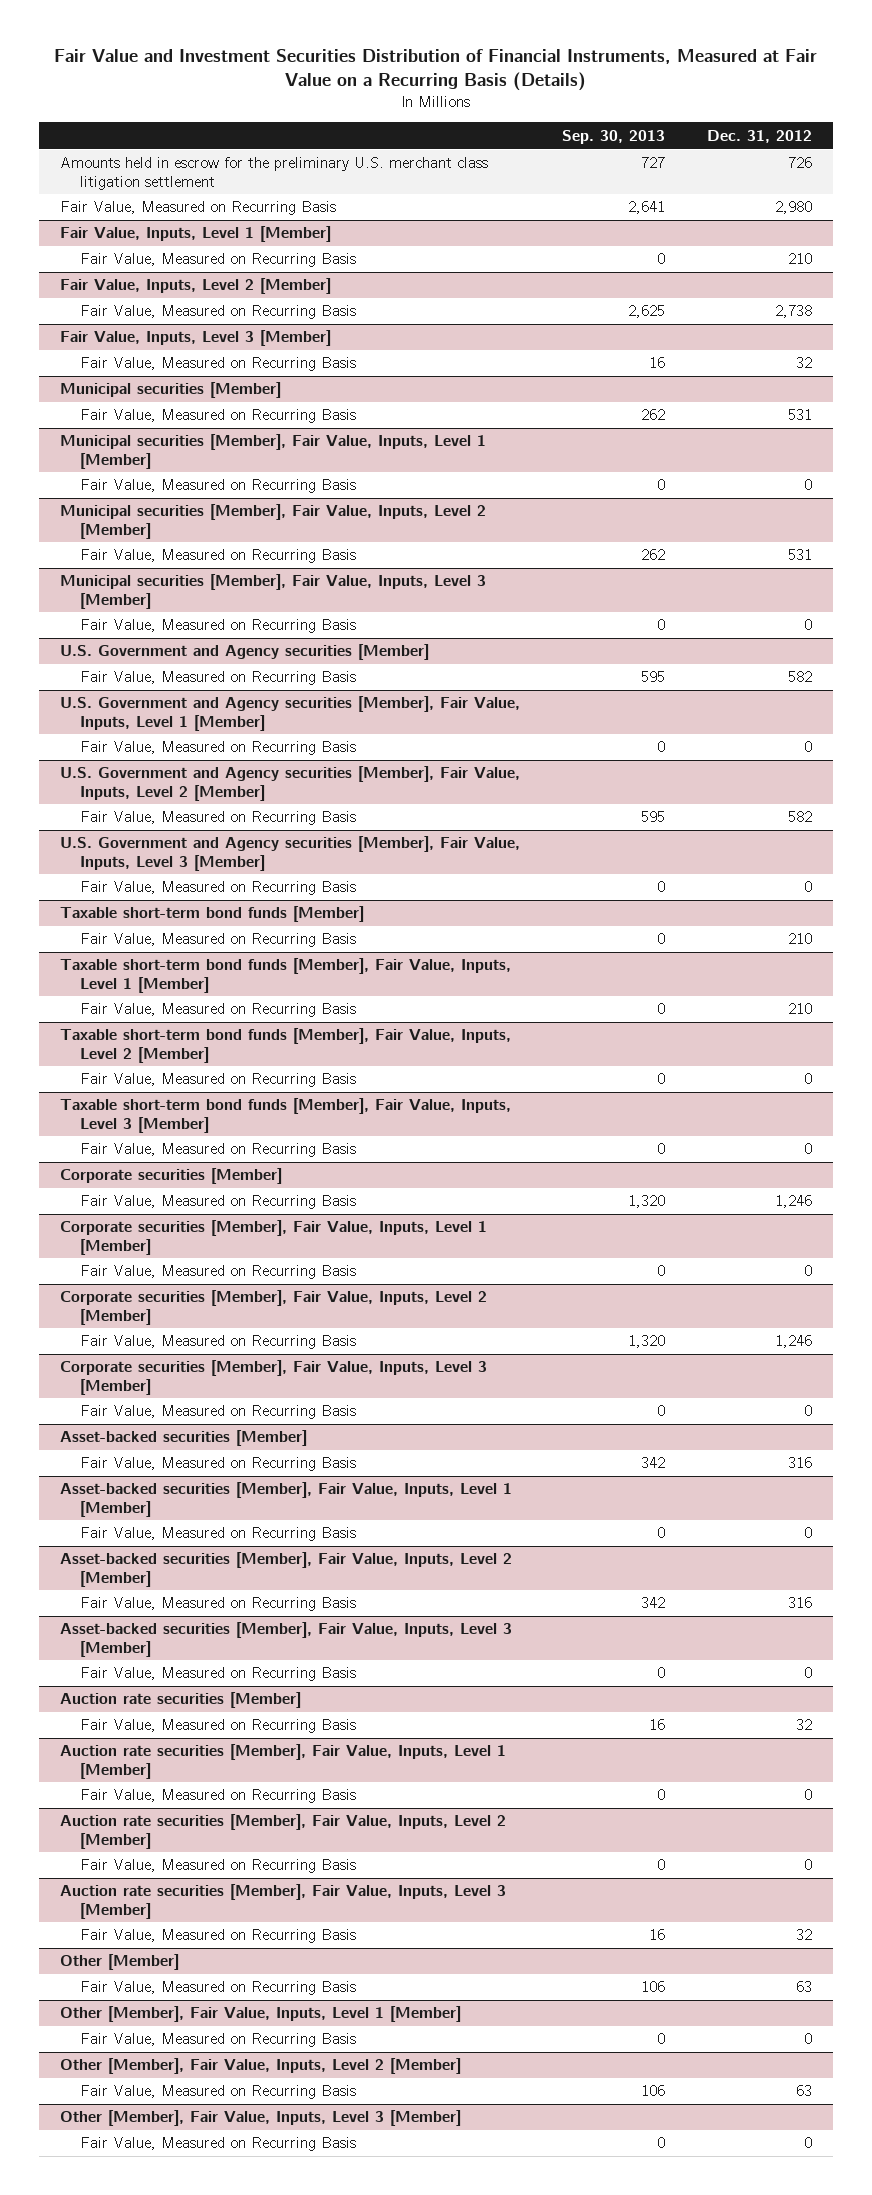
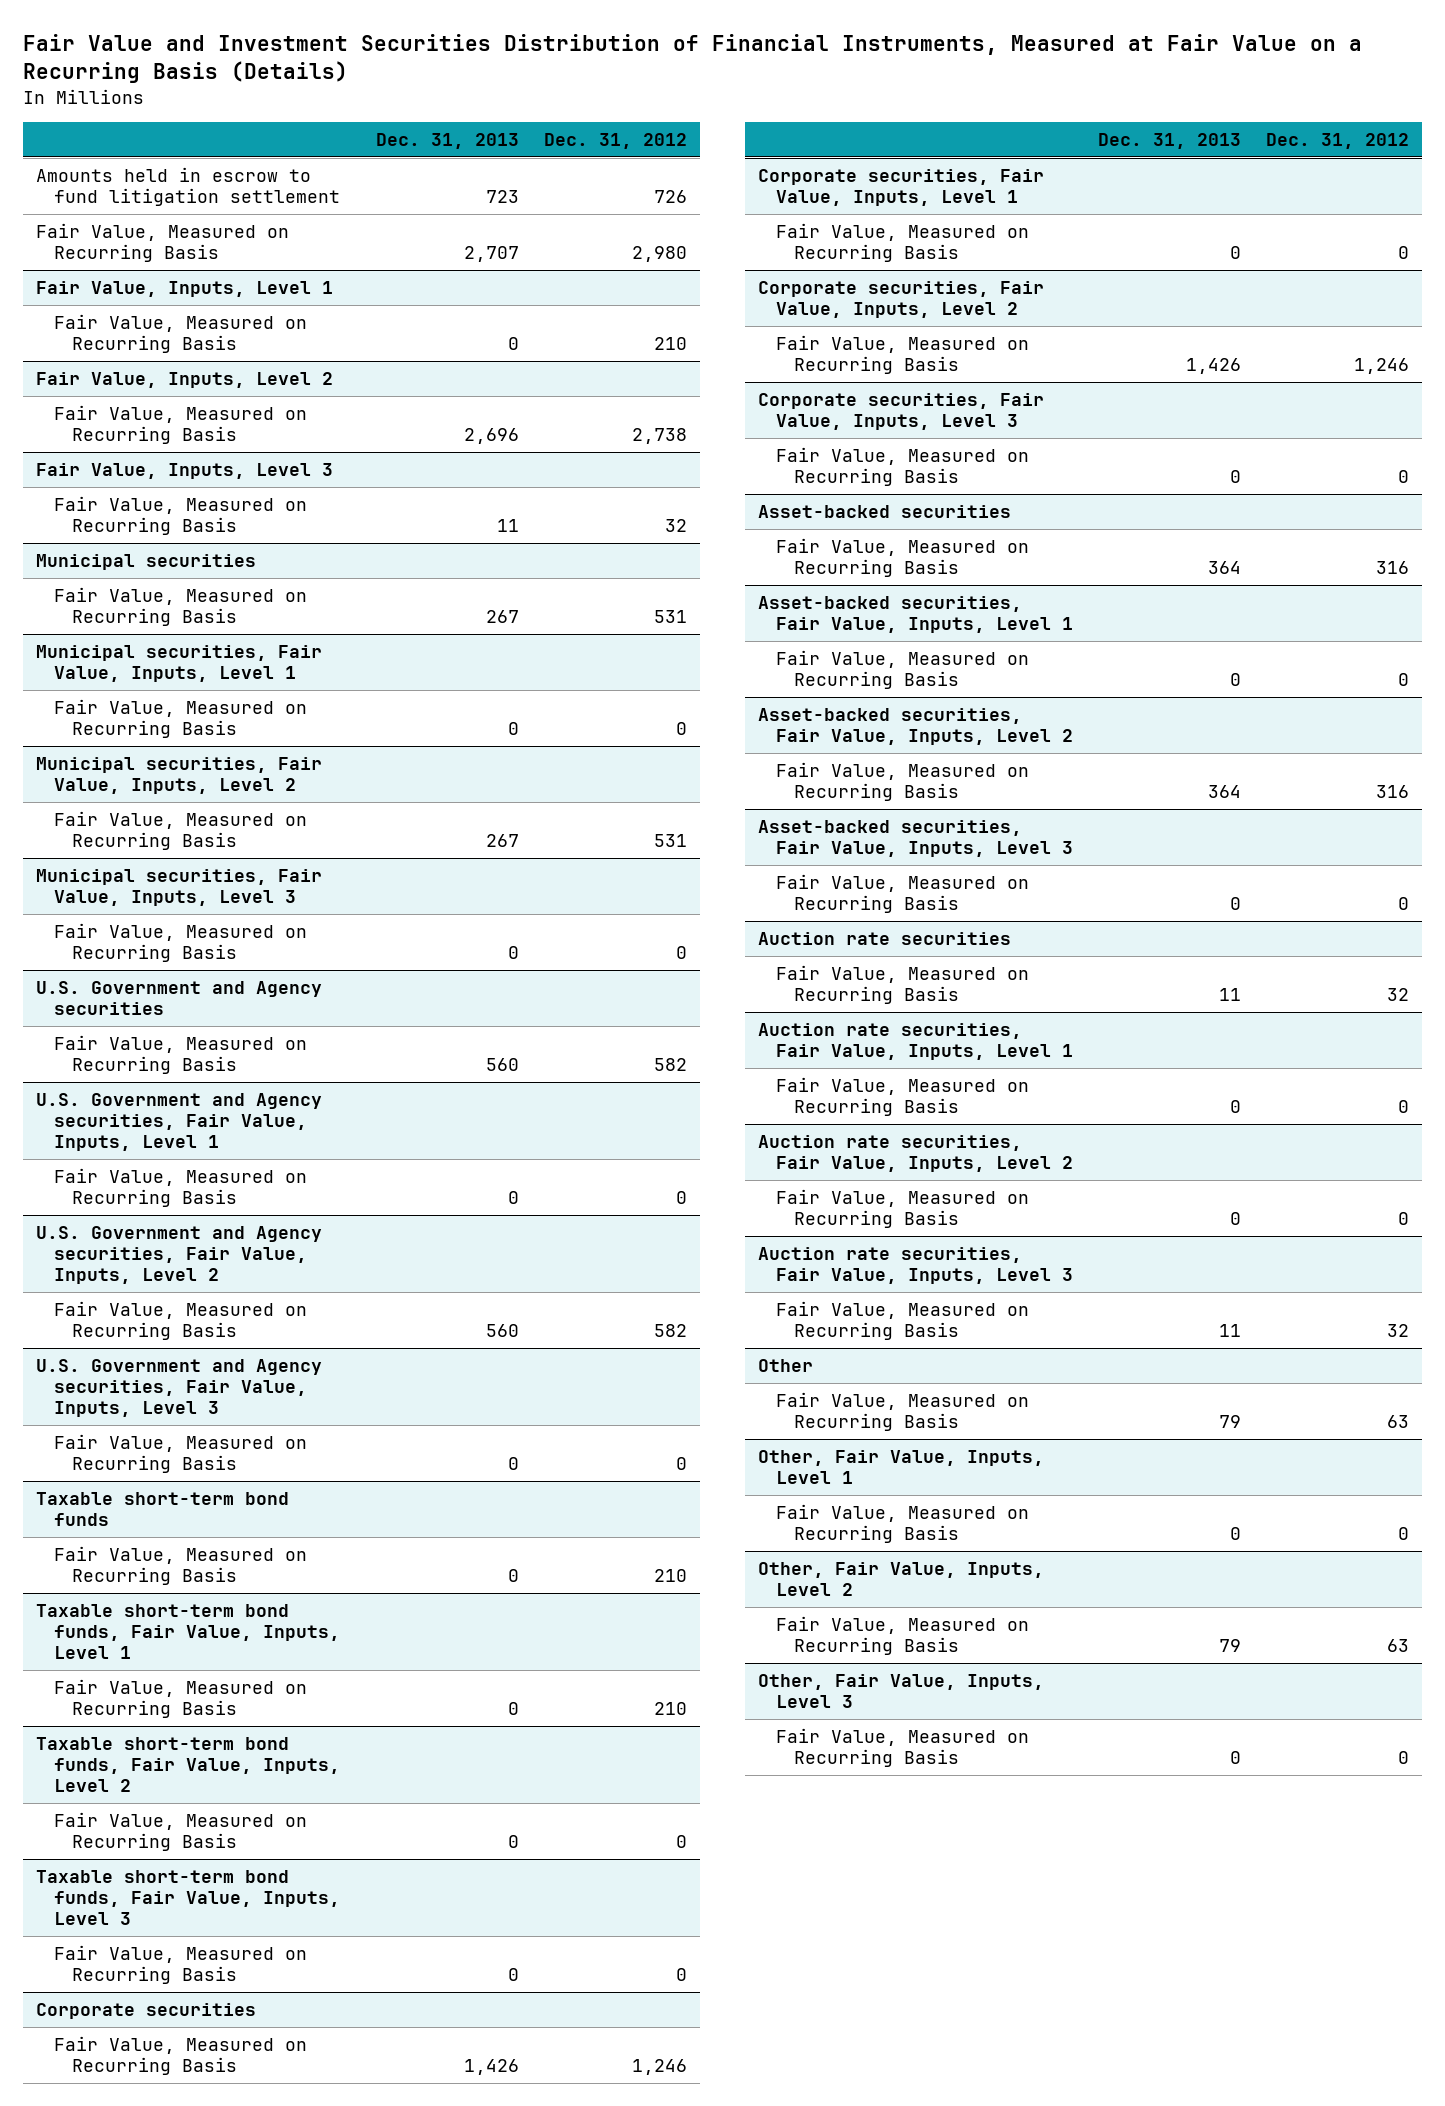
- | Sep. 30, 2013 | Dec. 31, 2012
+ | Dec. 31, 2013 | Dec. 31, 2012
- Amounts held in escrow for the preliminary U.S. merchant class litigation settlement | 727 | 726
+ Amounts held in escrow to fund litigation settlement | 723 | 726
- Fair Value, Inputs, Level 1 [Member]
+ Fair Value, Inputs, Level 1
- Fair Value, Inputs, Level 2 [Member]
+ Fair Value, Inputs, Level 2
- Fair Value, Inputs, Level 3 [Member]
+ Fair Value, Inputs, Level 3
- Municipal securities [Member]
+ Municipal securities
- Municipal securities [Member], Fair Value, Inputs, Level 1 [Member]
+ Municipal securities, Fair Value, Inputs, Level 1
- Municipal securities [Member], Fair Value, Inputs, Level 2 [Member]
+ Municipal securities, Fair Value, Inputs, Level 2
- Municipal securities [Member], Fair Value, Inputs, Level 3 [Member]
+ Municipal securities, Fair Value, Inputs, Level 3
- U.S. Government and Agency securities [Member]
+ U.S. Government and Agency securities
- U.S. Government and Agency securities [Member], Fair Value, Inputs, Level 1 [Member]
+ U.S. Government and Agency securities, Fair Value, Inputs, Level 1
- U.S. Government and Agency securities [Member], Fair Value, Inputs, Level 2 [Member]
+ U.S. Government and Agency securities, Fair Value, Inputs, Level 2
- U.S. Government and Agency securities [Member], Fair Value, Inputs, Level 3 [Member]
+ U.S. Government and Agency securities, Fair Value, Inputs, Level 3
- Taxable short-term bond funds [Member]
+ Taxable short-term bond funds
- Taxable short-term bond funds [Member], Fair Value, Inputs, Level 1 [Member]
+ Taxable short-term bond funds, Fair Value, Inputs, Level 1
- Taxable short-term bond funds [Member], Fair Value, Inputs, Level 2 [Member]
+ Taxable short-term bond funds, Fair Value, Inputs, Level 2
- Taxable short-term bond funds [Member], Fair Value, Inputs, Level 3 [Member]
+ Taxable short-term bond funds, Fair Value, Inputs, Level 3
- Corporate securities [Member]
+ Corporate securities
- Corporate securities [Member], Fair Value, Inputs, Level 1 [Member]
+ Corporate securities, Fair Value, Inputs, Level 1
- Corporate securities [Member], Fair Value, Inputs, Level 2 [Member]
+ Corporate securities, Fair Value, Inputs, Level 2
- Corporate securities [Member], Fair Value, Inputs, Level 3 [Member]
+ Corporate securities, Fair Value, Inputs, Level 3
- Asset-backed securities [Member]
+ Asset-backed securities
- Asset-backed securities [Member], Fair Value, Inputs, Level 1 [Member]
+ Asset-backed securities, Fair Value, Inputs, Level 1
- Asset-backed securities [Member], Fair Value, Inputs, Level 2 [Member]
+ Asset-backed securities, Fair Value, Inputs, Level 2
- Asset-backed securities [Member], Fair Value, Inputs, Level 3 [Member]
+ Asset-backed securities, Fair Value, Inputs, Level 3
- Auction rate securities [Member]
+ Auction rate securities
- Auction rate securities [Member], Fair Value, Inputs, Level 1 [Member]
+ Auction rate securities, Fair Value, Inputs, Level 1
- Auction rate securities [Member], Fair Value, Inputs, Level 2 [Member]
+ Auction rate securities, Fair Value, Inputs, Level 2
- Auction rate securities [Member], Fair Value, Inputs, Level 3 [Member]
+ Auction rate securities, Fair Value, Inputs, Level 3
- Other [Member]
+ Other
- Other [Member], Fair Value, Inputs, Level 1 [Member]
+ Other, Fair Value, Inputs, Level 1
- Other [Member], Fair Value, Inputs, Level 2 [Member]
+ Other, Fair Value, Inputs, Level 2
- Other [Member], Fair Value, Inputs, Level 3 [Member]
+ Other, Fair Value, Inputs, Level 3

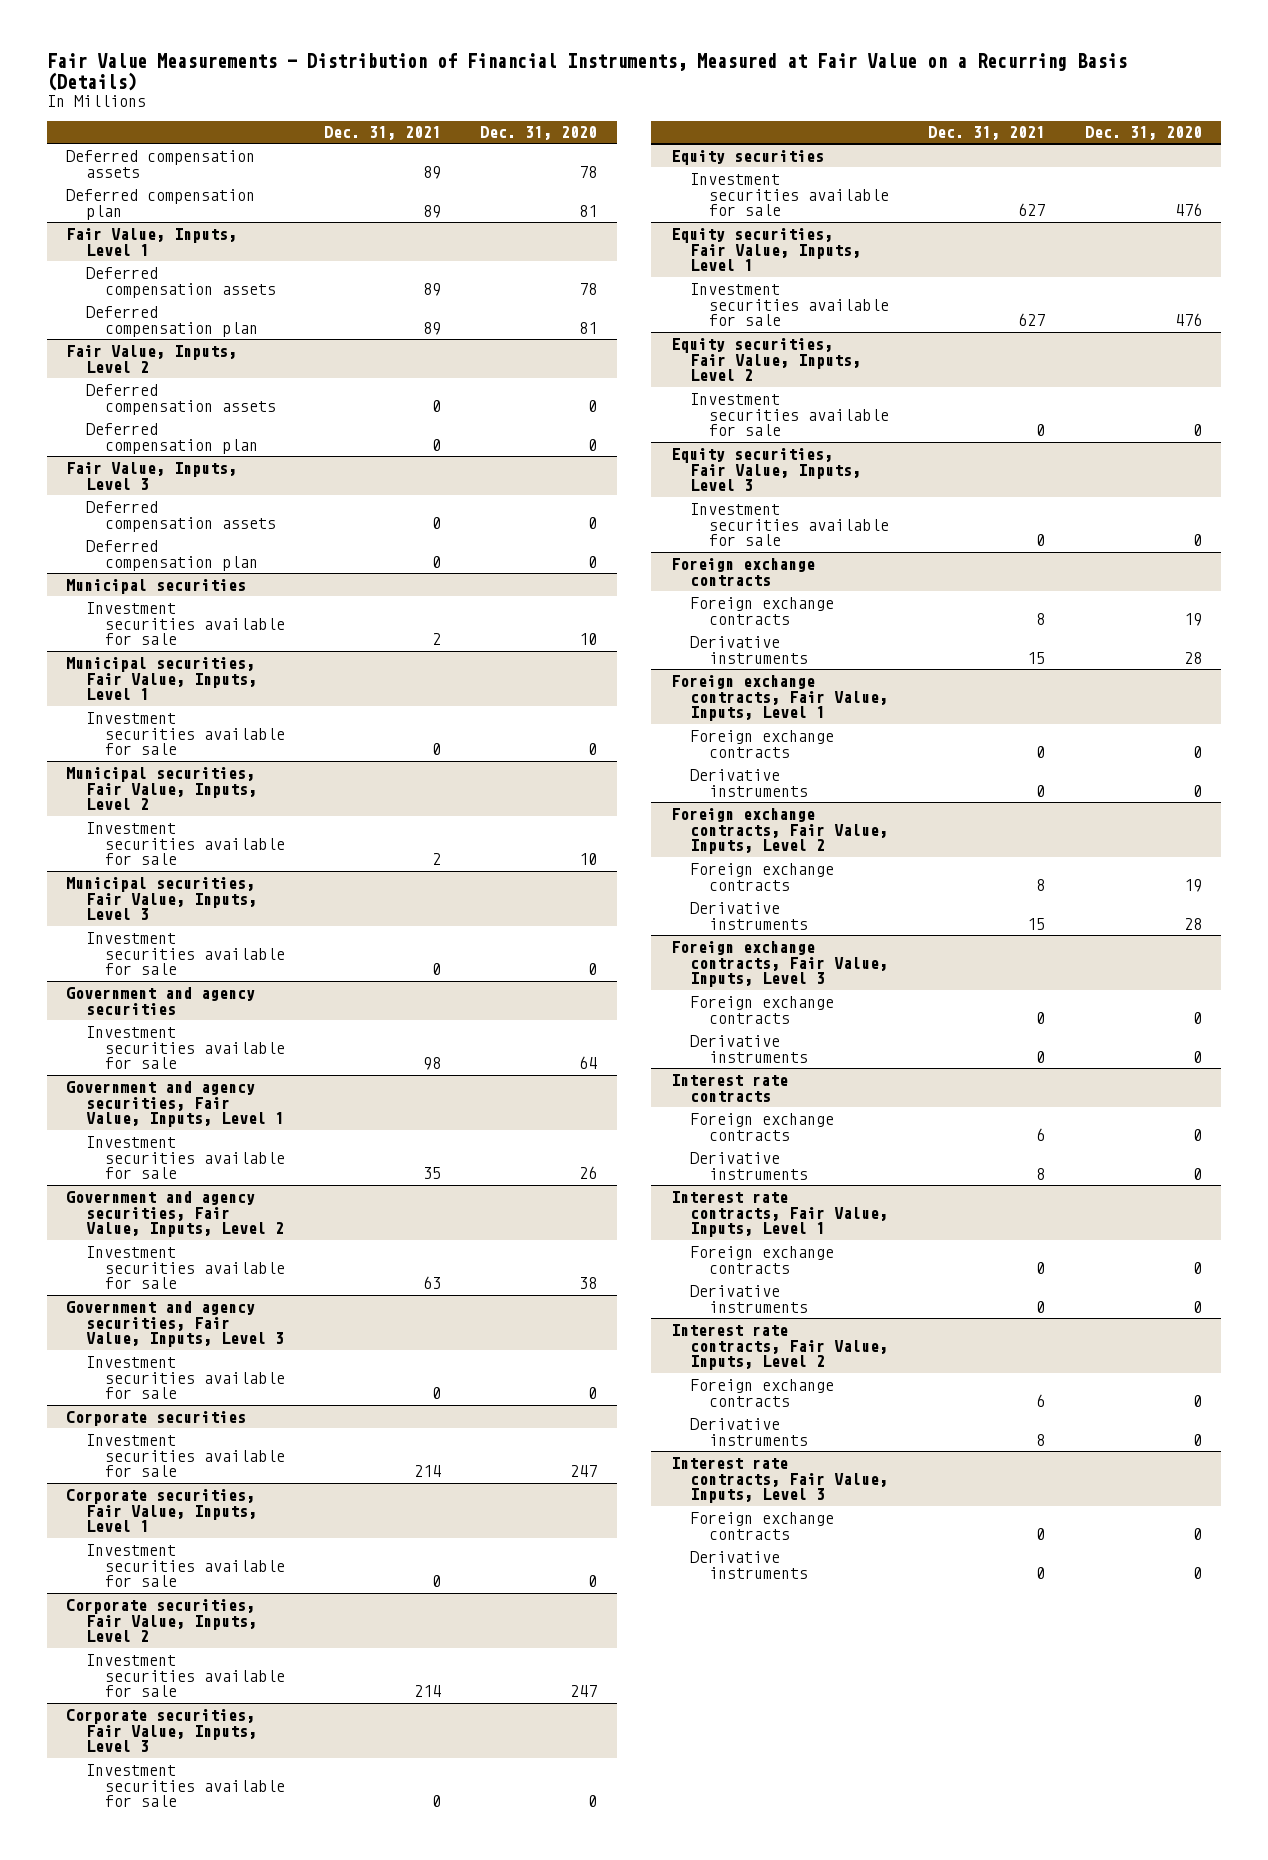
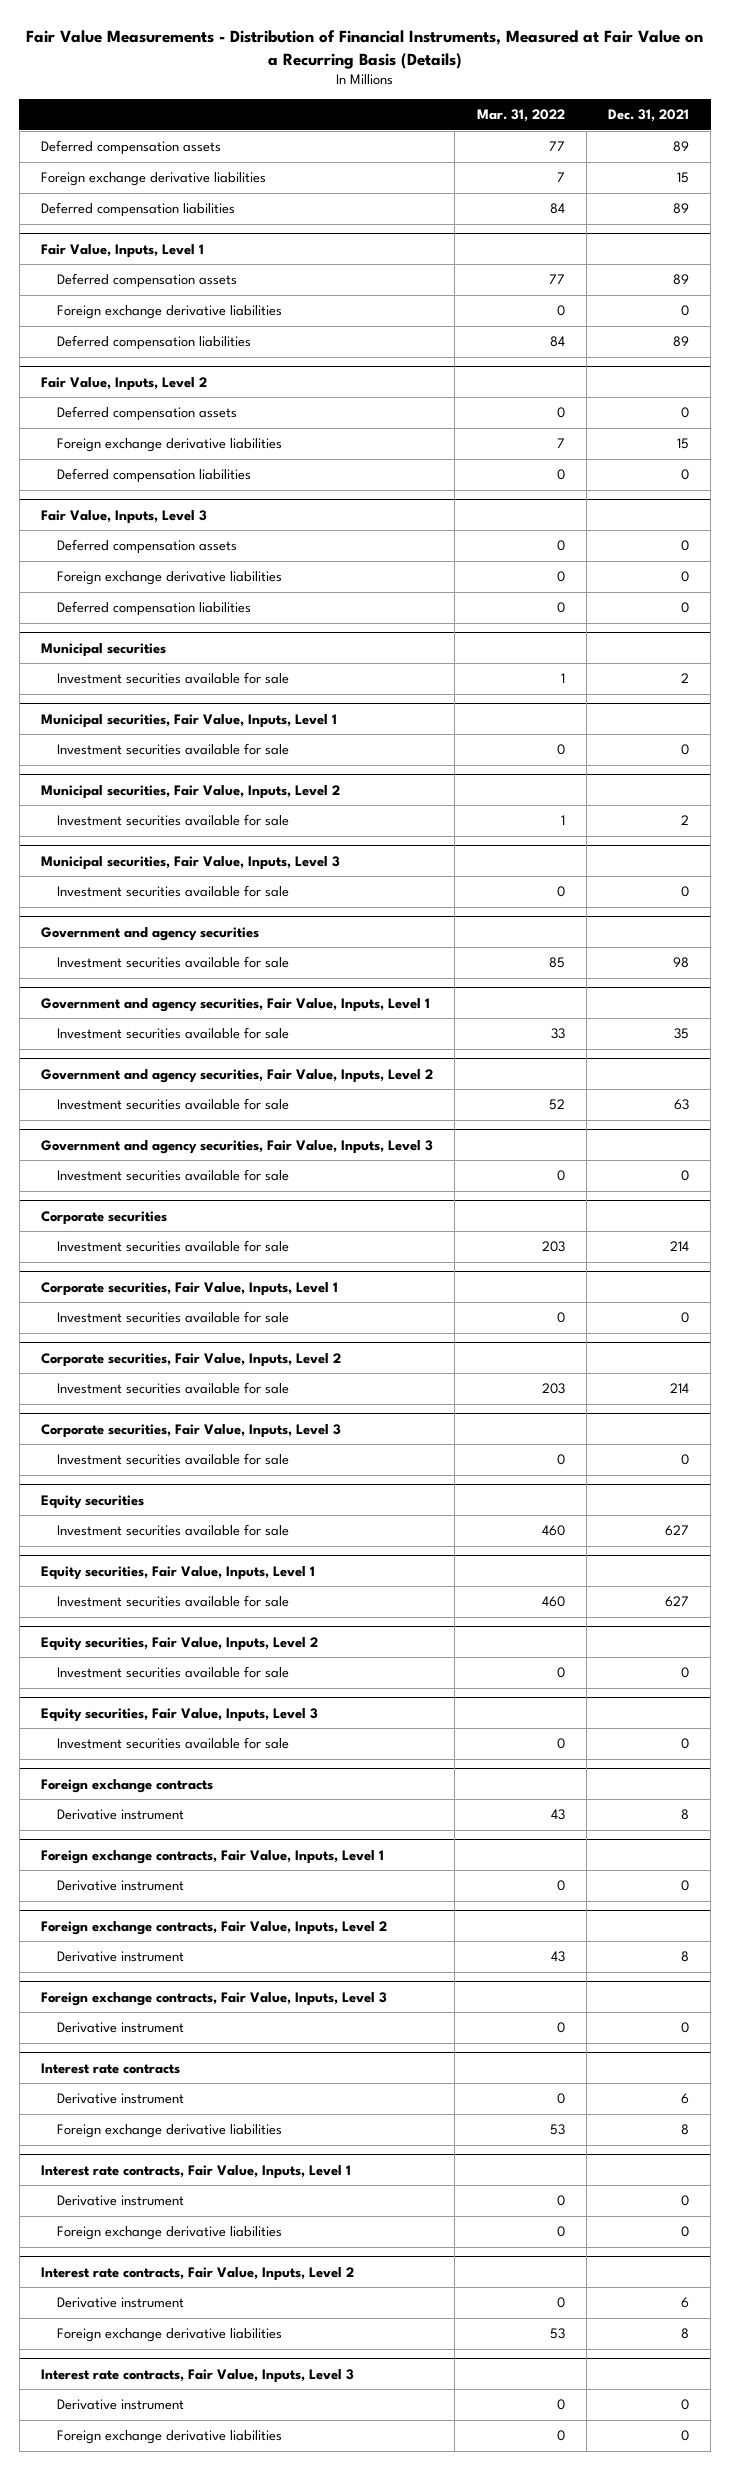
- | Dec. 31, 2021 | Dec. 31, 2020
+ | Mar. 31, 2022 | Dec. 31, 2021
- Deferred compensation plan | 89 | 81
+ Foreign exchange derivative liabilities | 7 | 15
+ Deferred compensation liabilities | 84 | 89
@ Fair Value, Inputs, Level 1
- Deferred compensation plan | 89 | 81
+ Foreign exchange derivative liabilities | 0 | 0
+ Deferred compensation liabilities | 84 | 89
@ Fair Value, Inputs, Level 2
- Deferred compensation plan | 0 | 0
+ Foreign exchange derivative liabilities | 7 | 15
+ Deferred compensation liabilities | 0 | 0
@ Fair Value, Inputs, Level 3
- Deferred compensation plan | 0 | 0
+ Foreign exchange derivative liabilities | 0 | 0
+ Deferred compensation liabilities | 0 | 0
@ Foreign exchange contracts
- Foreign exchange contracts | 8 | 19
- Derivative instruments | 15 | 28
+ Derivative instrument | 43 | 8
@ Foreign exchange contracts, Fair Value, Inputs, Level 1
- Foreign exchange contracts | 0 | 0
- Derivative instruments | 0 | 0
+ Derivative instrument | 0 | 0
@ Foreign exchange contracts, Fair Value, Inputs, Level 2
- Foreign exchange contracts | 8 | 19
- Derivative instruments | 15 | 28
+ Derivative instrument | 43 | 8
@ Foreign exchange contracts, Fair Value, Inputs, Level 3
- Foreign exchange contracts | 0 | 0
- Derivative instruments | 0 | 0
+ Derivative instrument | 0 | 0
@ Interest rate contracts
- Foreign exchange contracts | 6 | 0
- Derivative instruments | 8 | 0
+ Derivative instrument | 0 | 6
+ Foreign exchange derivative liabilities | 53 | 8
@ Interest rate contracts, Fair Value, Inputs, Level 1
- Foreign exchange contracts | 0 | 0
- Derivative instruments | 0 | 0
+ Derivative instrument | 0 | 0
+ Foreign exchange derivative liabilities | 0 | 0
@ Interest rate contracts, Fair Value, Inputs, Level 2
- Foreign exchange contracts | 6 | 0
- Derivative instruments | 8 | 0
+ Derivative instrument | 0 | 6
+ Foreign exchange derivative liabilities | 53 | 8
@ Interest rate contracts, Fair Value, Inputs, Level 3
- Foreign exchange contracts | 0 | 0
- Derivative instruments | 0 | 0
+ Derivative instrument | 0 | 0
+ Foreign exchange derivative liabilities | 0 | 0

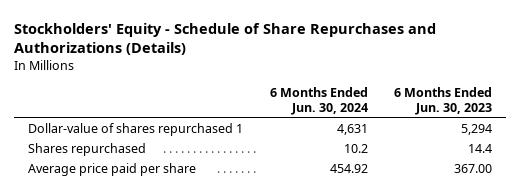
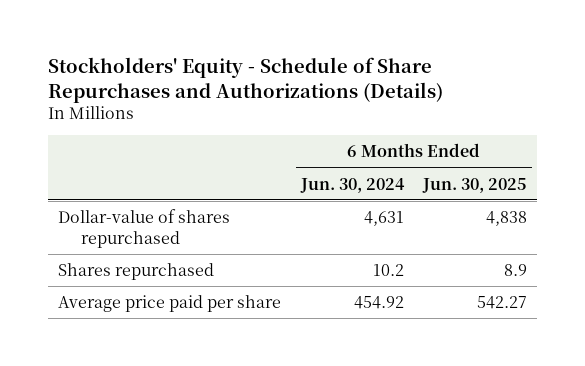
- | 6 Months Ended Jun. 30, 2024 | 6 Months Ended Jun. 30, 2023
+ | 6 Months Ended Jun. 30, 2024 | 6 Months Ended Jun. 30, 2025
- Dollar-value of shares repurchased 1 | 4,631 | 5,294
+ Dollar-value of shares repurchased | 4,631 | 4,838

